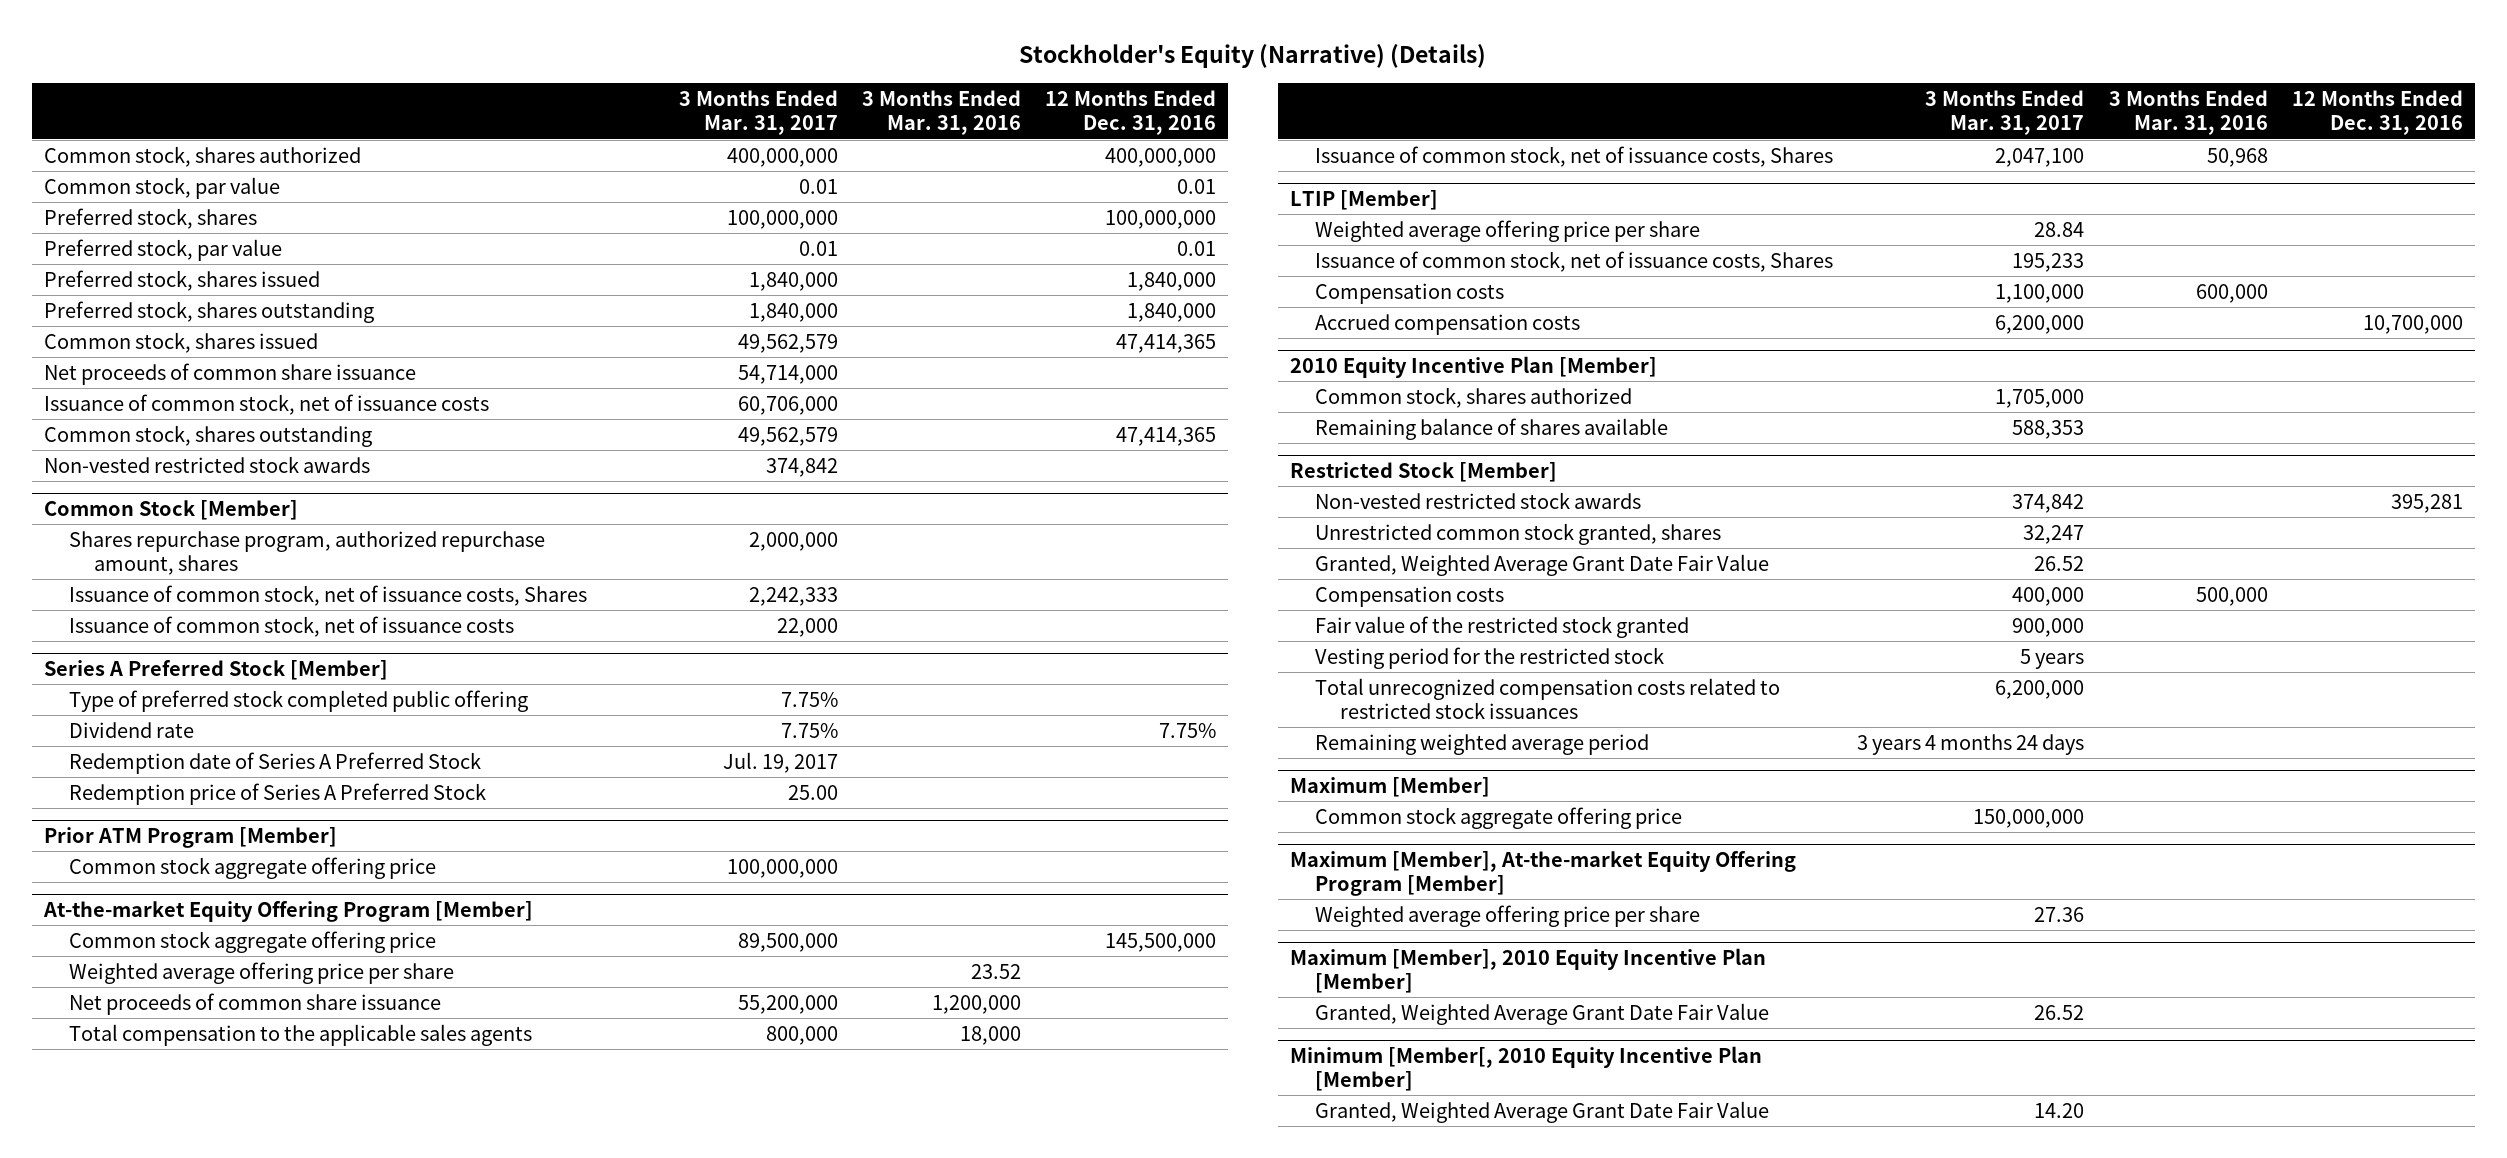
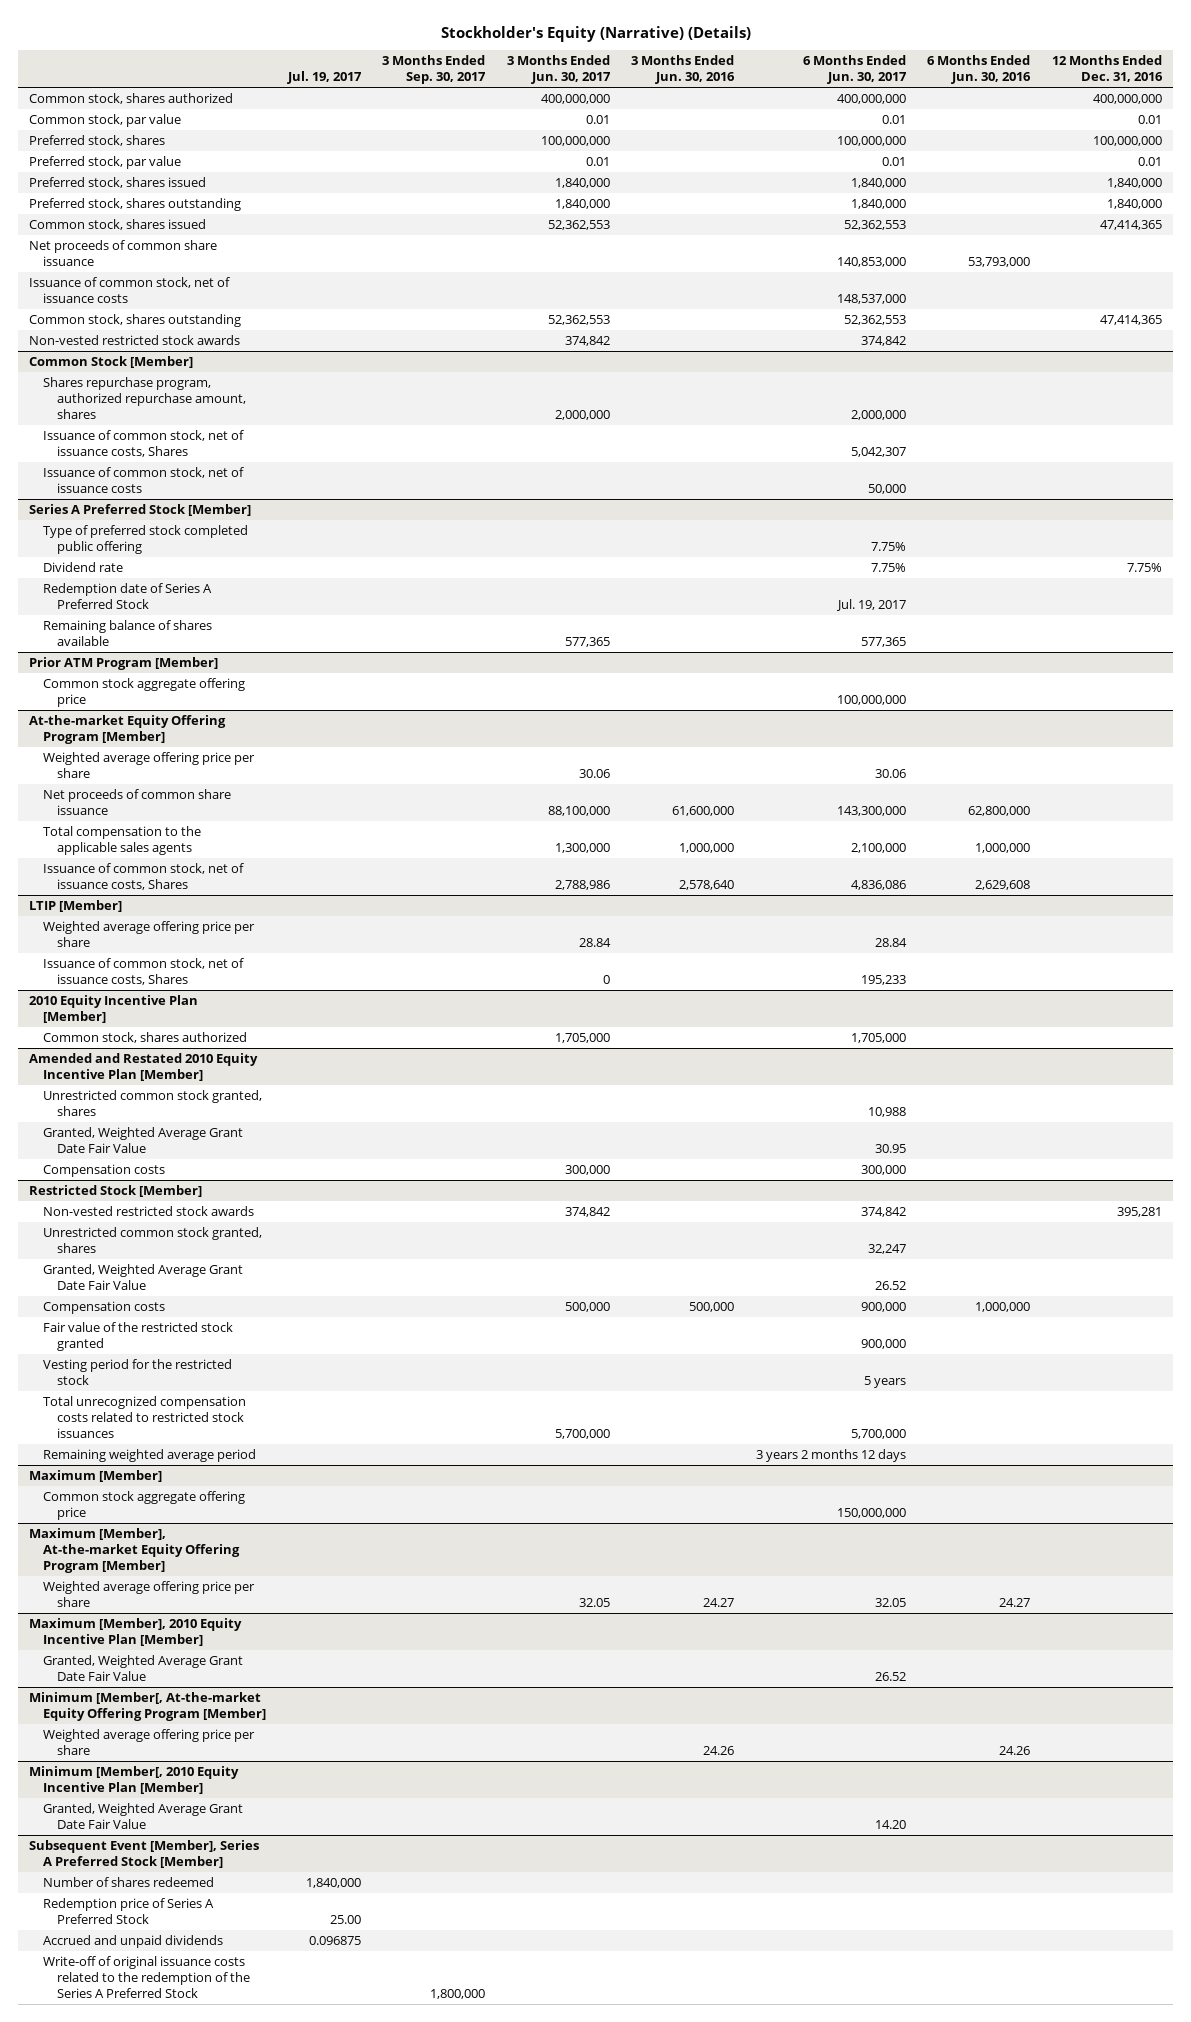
- | 3 Months Ended Mar. 31, 2017 | 3 Months Ended Mar. 31, 2016 | 12 Months Ended Dec. 31, 2016
+ | Jul. 19, 2017 | 3 Months Ended Sep. 30, 2017 | 3 Months Ended Jun. 30, 2017 | 3 Months Ended Jun. 30, 2016 | 6 Months Ended Jun. 30, 2017 | 6 Months Ended Jun. 30, 2016 | 12 Months Ended Dec. 31, 2016
@ Series A Preferred Stock [Member]
- Redemption price of Series A Preferred Stock | 25.00 | |
+ Remaining balance of shares available | | | 577,365 | | 577,365 | |
@ At-the-market Equity Offering Program [Member]
- Common stock aggregate offering price | 89,500,000 | | 145,500,000
@ LTIP [Member]
- Compensation costs | 1,100,000 | 600,000 |
- Accrued compensation costs | 6,200,000 | | 10,700,000
@ 2010 Equity Incentive Plan [Member]
- Remaining balance of shares available | 588,353 | |
+ Amended and Restated 2010 Equity Incentive Plan [Member]
+ Unrestricted common stock granted, shares | | | | | 10,988 | |
+ Granted, Weighted Average Grant Date Fair Value | | | | | 30.95 | |
+ Compensation costs | | | 300,000 | | 300,000 | |
+ Minimum [Member[, At-the-market Equity Offering Program [Member]
+ Weighted average offering price per share | | | | 24.26 | | 24.26 |
+ Subsequent Event [Member], Series A Preferred Stock [Member]
+ Number of shares redeemed | 1,840,000 | | | | | |
+ Redemption price of Series A Preferred Stock | 25.00 | | | | | |
+ Accrued and unpaid dividends | 0.096875 | | | | | |
+ Write-off of original issuance costs related to the redemption of the Series A Preferred Stock | | 1,800,000 | | | | |

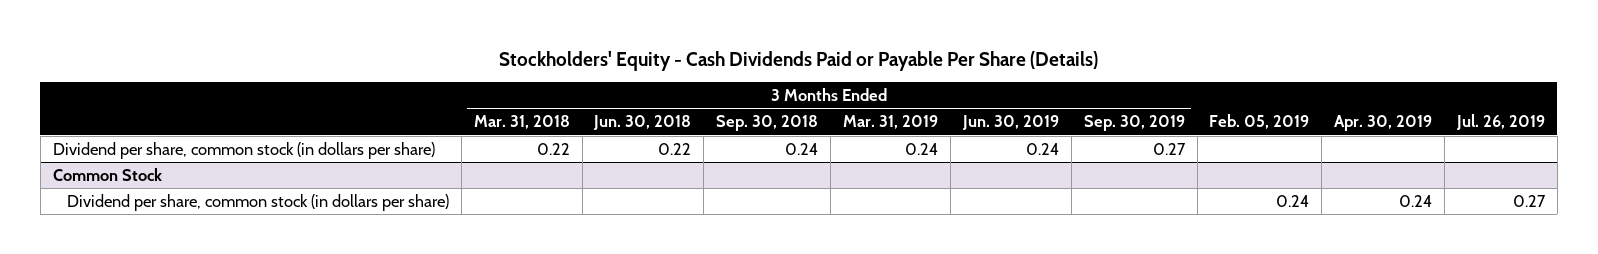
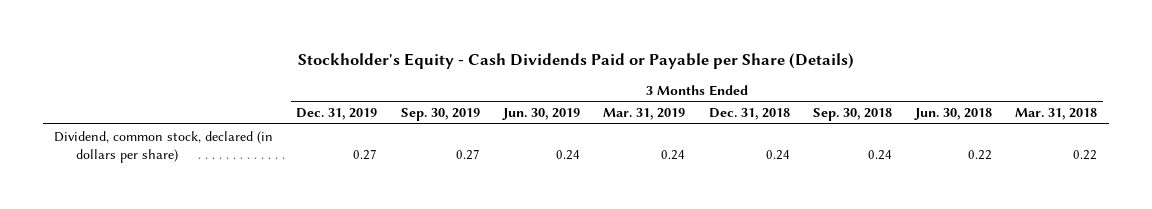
- Stockholders' Equity - Cash Dividends Paid or Payable Per Share (Details)
+ Stockholder's Equity - Cash Dividends Paid or Payable per Share (Details)
- | 3 Months Ended Mar. 31, 2018 | 3 Months Ended Jun. 30, 2018 | 3 Months Ended Sep. 30, 2018 | 3 Months Ended Mar. 31, 2019 | 3 Months Ended Jun. 30, 2019 | 3 Months Ended Sep. 30, 2019 | Feb. 05, 2019 | Apr. 30, 2019 | Jul. 26, 2019
+ | 3 Months Ended Dec. 31, 2019 | 3 Months Ended Sep. 30, 2019 | 3 Months Ended Jun. 30, 2019 | 3 Months Ended Mar. 31, 2019 | 3 Months Ended Dec. 31, 2018 | 3 Months Ended Sep. 30, 2018 | 3 Months Ended Jun. 30, 2018 | 3 Months Ended Mar. 31, 2018
- Dividend per share, common stock (in dollars per share) | 0.22 | 0.22 | 0.24 | 0.24 | 0.24 | 0.27 | | |
- Common Stock
- Dividend per share, common stock (in dollars per share) | | | | | | | 0.24 | 0.24 | 0.27
+ Dividend, common stock, declared (in dollars per share) | 0.27 | 0.27 | 0.24 | 0.24 | 0.24 | 0.24 | 0.22 | 0.22

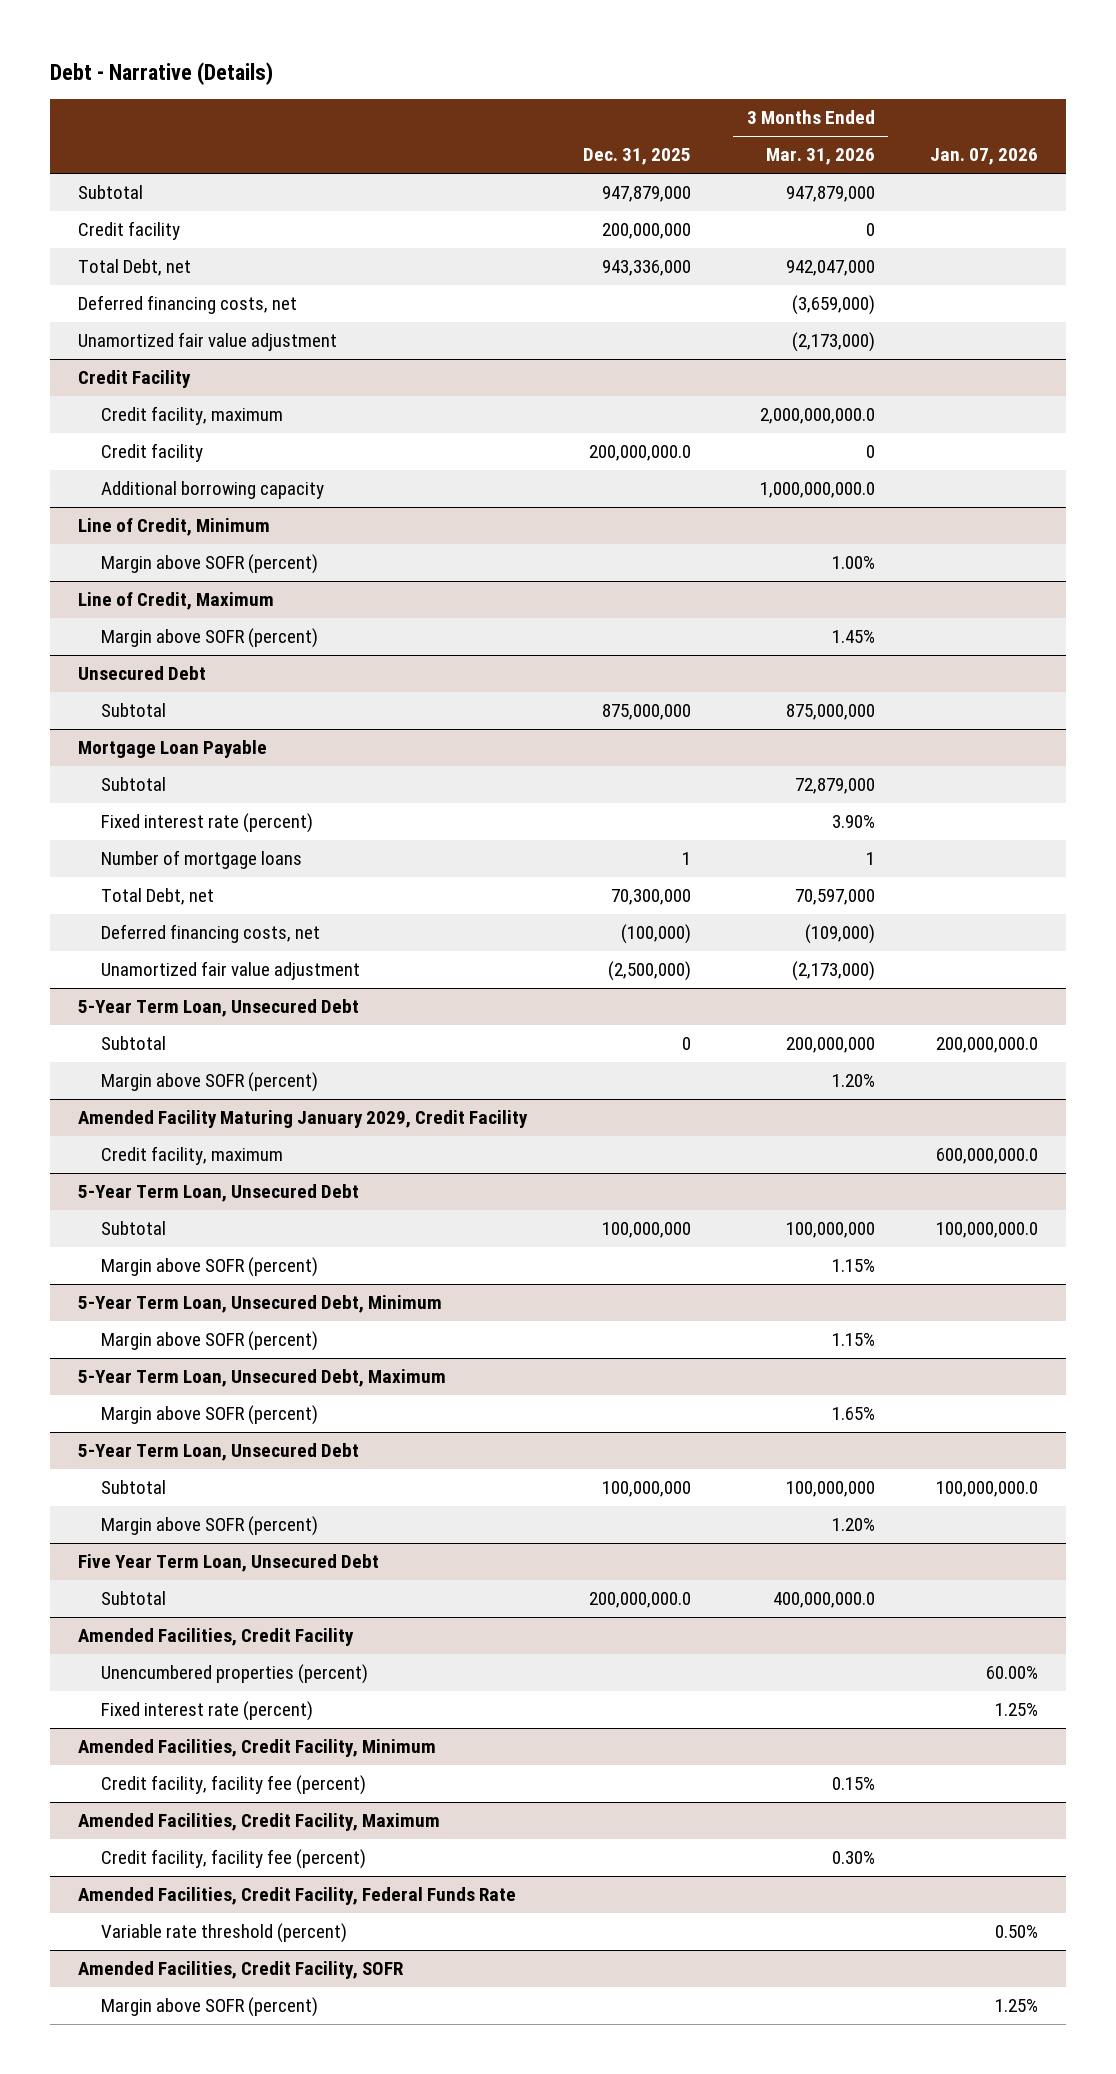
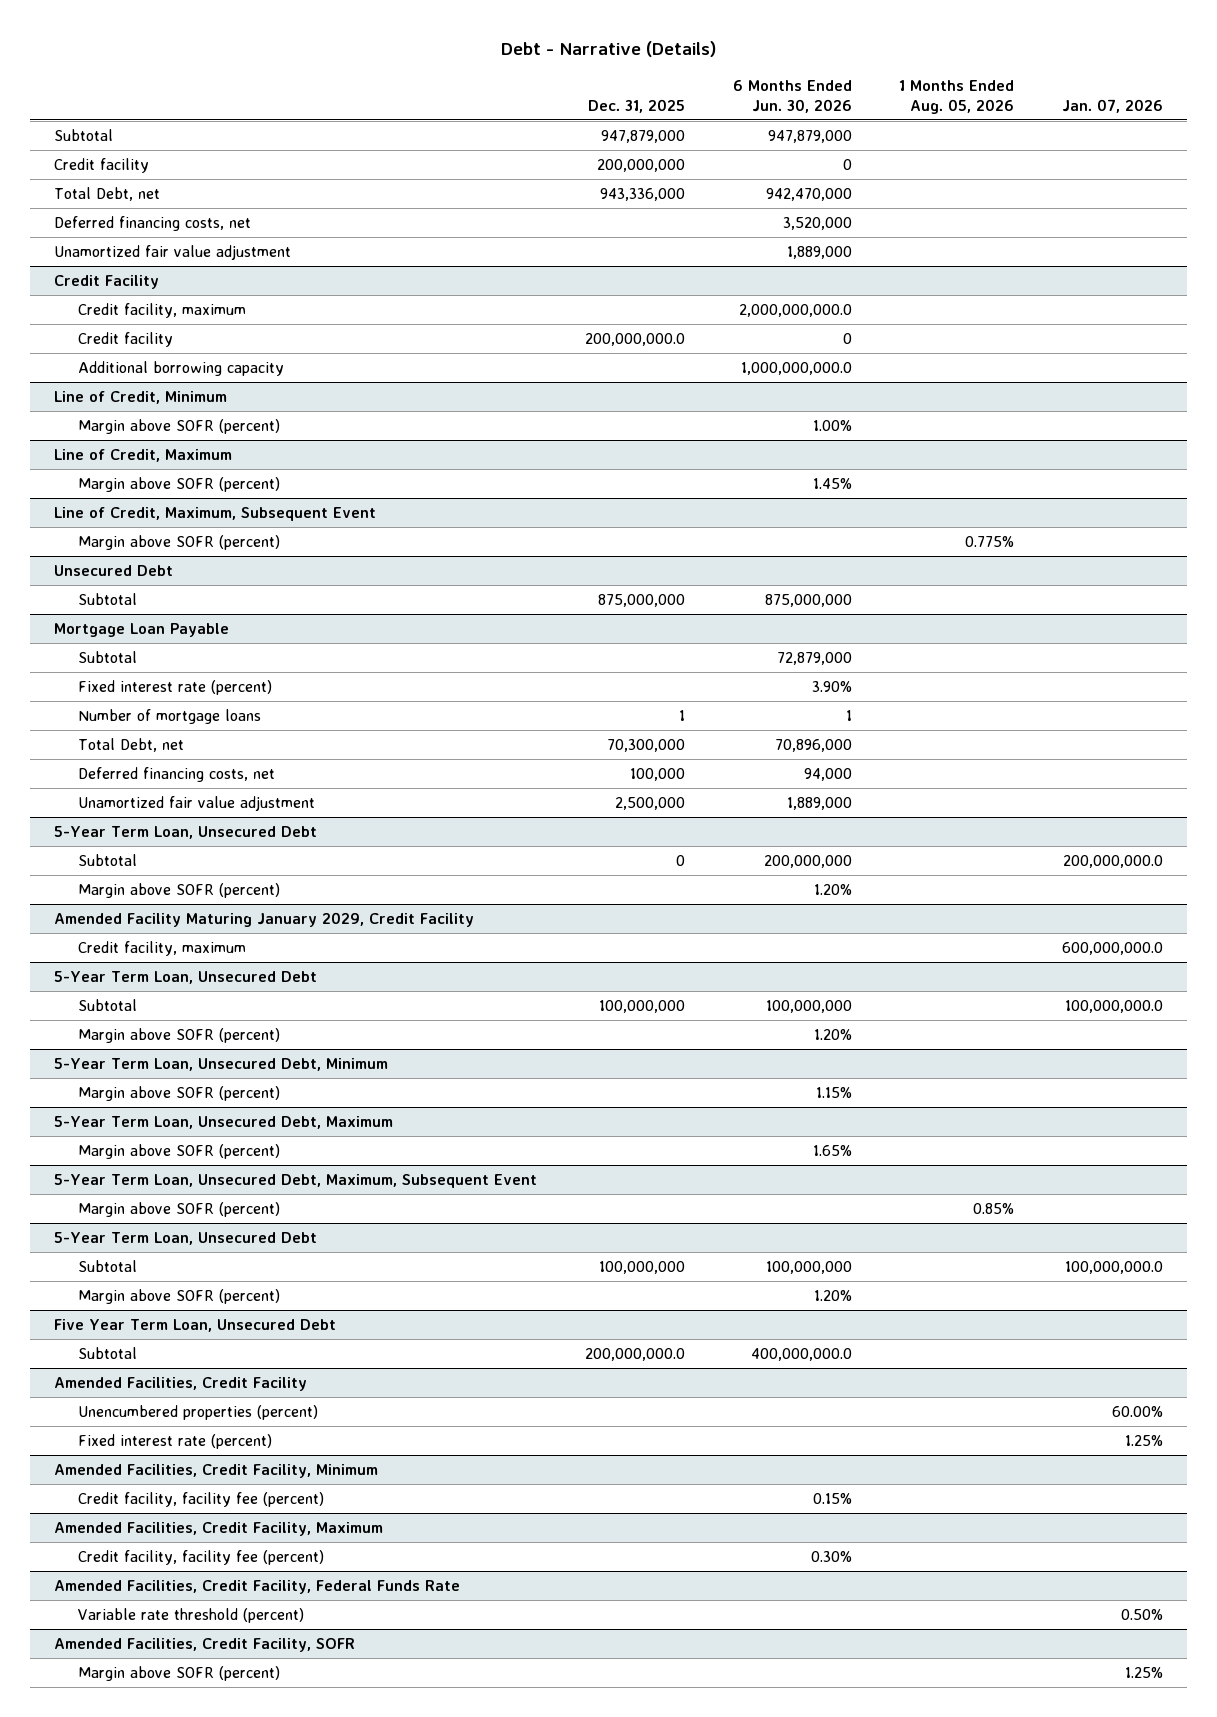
- | Dec. 31, 2025 | 3 Months Ended Mar. 31, 2026 | Jan. 07, 2026
+ | Dec. 31, 2025 | 6 Months Ended Jun. 30, 2026 | 1 Months Ended Aug. 05, 2026 | Jan. 07, 2026
+ Line of Credit, Maximum, Subsequent Event
+ Margin above SOFR (percent) | | | 0.775% |
@ Mortgage Loan Payable
- Deferred financing costs, net | (100,000) | (109,000) |
- Unamortized fair value adjustment | (2,500,000) | (2,173,000) |
+ Deferred financing costs, net | 100,000 | 94,000 | |
+ Unamortized fair value adjustment | 2,500,000 | 1,889,000 | |
+ 5-Year Term Loan, Unsecured Debt, Maximum, Subsequent Event
+ Margin above SOFR (percent) | | | 0.85% |

